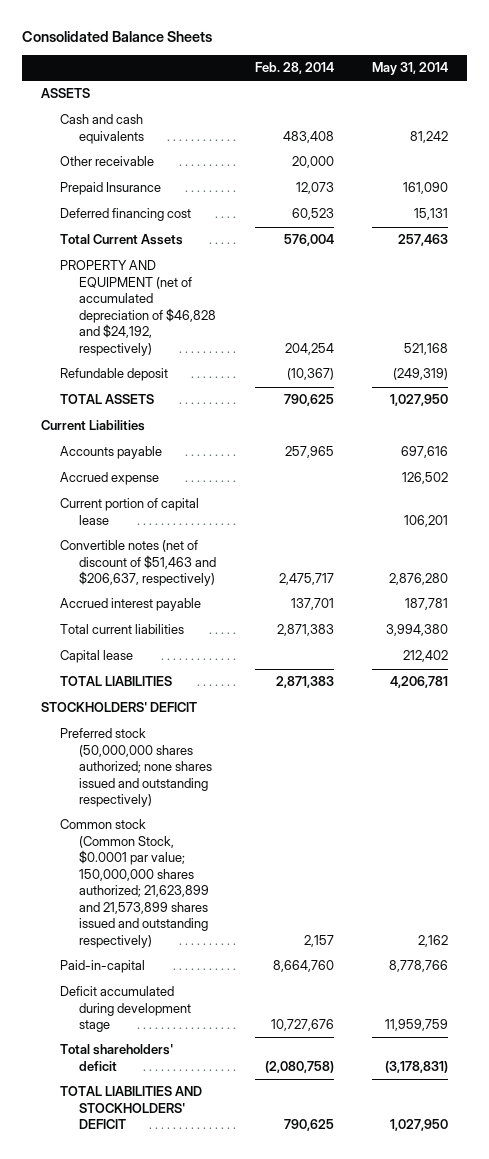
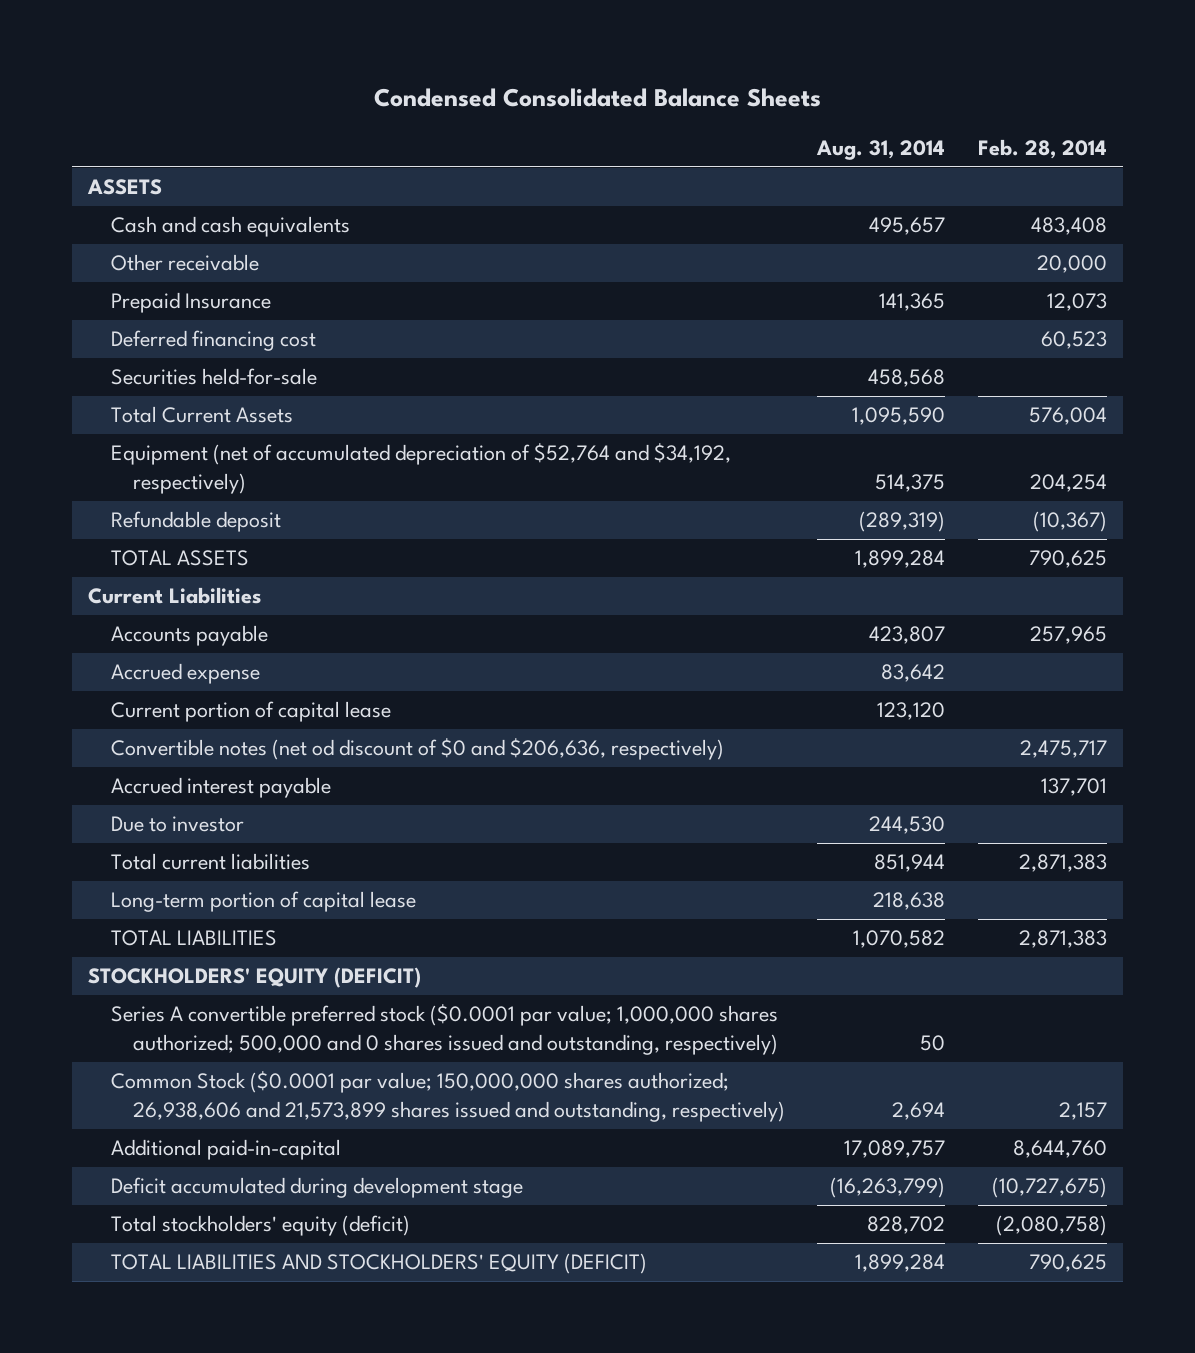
- Consolidated Balance Sheets
+ Condensed Consolidated Balance Sheets
- | Feb. 28, 2014 | May 31, 2014
+ | Aug. 31, 2014 | Feb. 28, 2014
+ Securities held-for-sale | 458,568 |
- PROPERTY AND EQUIPMENT (net of accumulated depreciation of $46,828 and $24,192, respectively) | 204,254 | 521,168
+ Equipment (net of accumulated depreciation of $52,764 and $34,192, respectively) | 514,375 | 204,254
- Convertible notes (net of discount of $51,463 and $206,637, respectively) | 2,475,717 | 2,876,280
+ Convertible notes (net od discount of $0 and $206,636, respectively) | | 2,475,717
+ Due to investor | 244,530 |
- Capital lease | | 212,402
+ Long-term portion of capital lease | 218,638 |
- STOCKHOLDERS' DEFICIT
- Preferred stock (50,000,000 shares authorized; none shares issued and outstanding respectively)
- Common stock (Common Stock, $0.0001 par value; 150,000,000 shares authorized; 21,623,899 and 21,573,899 shares issued and outstanding respectively) | 2,157 | 2,162
- Paid-in-capital | 8,664,760 | 8,778,766
- Deficit accumulated during development stage | 10,727,676 | 11,959,759
- Total shareholders' deficit | (2,080,758) | (3,178,831)
- TOTAL LIABILITIES AND STOCKHOLDERS' DEFICIT | 790,625 | 1,027,950
+ STOCKHOLDERS' EQUITY (DEFICIT)
+ Series A convertible preferred stock ($0.0001 par value; 1,000,000 shares authorized; 500,000 and 0 shares issued and outstanding, respectively) | 50 |
+ Common Stock ($0.0001 par value; 150,000,000 shares authorized; 26,938,606 and 21,573,899 shares issued and outstanding, respectively) | 2,694 | 2,157
+ Additional paid-in-capital | 17,089,757 | 8,644,760
+ Deficit accumulated during development stage | (16,263,799) | (10,727,675)
+ Total stockholders' equity (deficit) | 828,702 | (2,080,758)
+ TOTAL LIABILITIES AND STOCKHOLDERS' EQUITY (DEFICIT) | 1,899,284 | 790,625

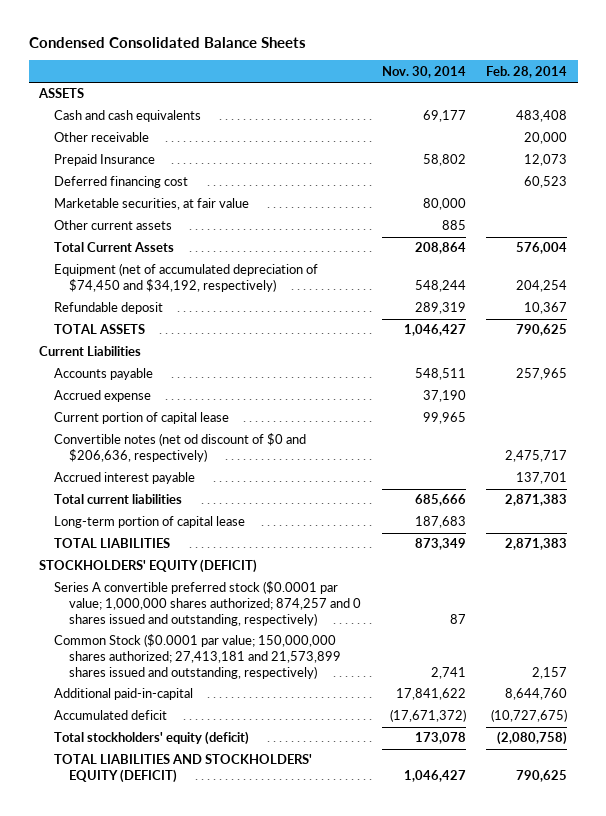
- | Aug. 31, 2014 | Feb. 28, 2014
+ | Nov. 30, 2014 | Feb. 28, 2014
- Securities held-for-sale | 458,568 |
+ Marketable securities, at fair value | 80,000 |
+ Other current assets | 885 |
- Equipment (net of accumulated depreciation of $52,764 and $34,192, respectively) | 514,375 | 204,254
- Refundable deposit | (289,319) | (10,367)
+ Equipment (net of accumulated depreciation of $74,450 and $34,192, respectively) | 548,244 | 204,254
+ Refundable deposit | 289,319 | 10,367
- Due to investor | 244,530 |
- Series A convertible preferred stock ($0.0001 par value; 1,000,000 shares authorized; 500,000 and 0 shares issued and outstanding, respectively) | 50 |
- Common Stock ($0.0001 par value; 150,000,000 shares authorized; 26,938,606 and 21,573,899 shares issued and outstanding, respectively) | 2,694 | 2,157
+ Series A convertible preferred stock ($0.0001 par value; 1,000,000 shares authorized; 874,257 and 0 shares issued and outstanding, respectively) | 87 |
+ Common Stock ($0.0001 par value; 150,000,000 shares authorized; 27,413,181 and 21,573,899 shares issued and outstanding, respectively) | 2,741 | 2,157
- Deficit accumulated during development stage | (16,263,799) | (10,727,675)
+ Accumulated deficit | (17,671,372) | (10,727,675)

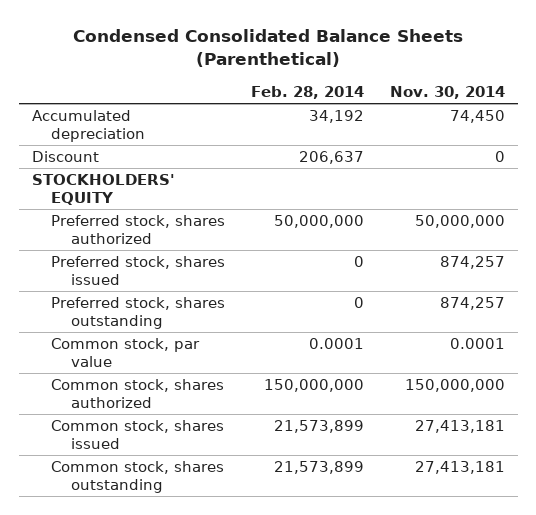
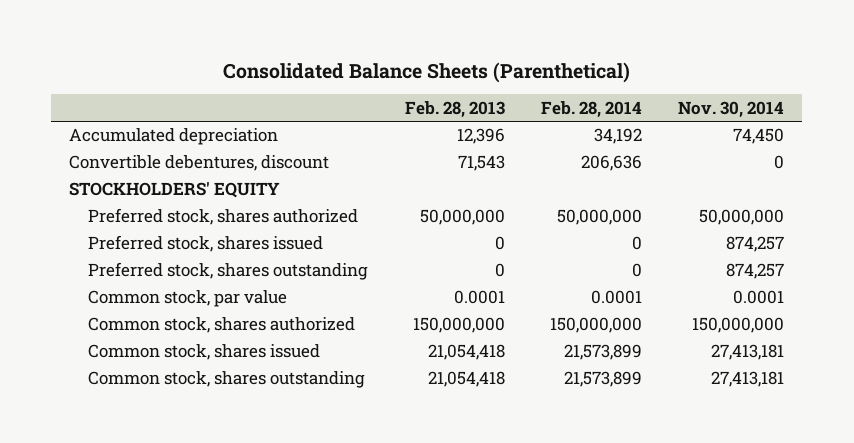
- Condensed Consolidated Balance Sheets (Parenthetical)
+ Consolidated Balance Sheets (Parenthetical)
- | Feb. 28, 2014 | Nov. 30, 2014
+ | Feb. 28, 2013 | Feb. 28, 2014 | Nov. 30, 2014
- Discount | 206,637 | 0
+ Convertible debentures, discount | 71,543 | 206,636 | 0

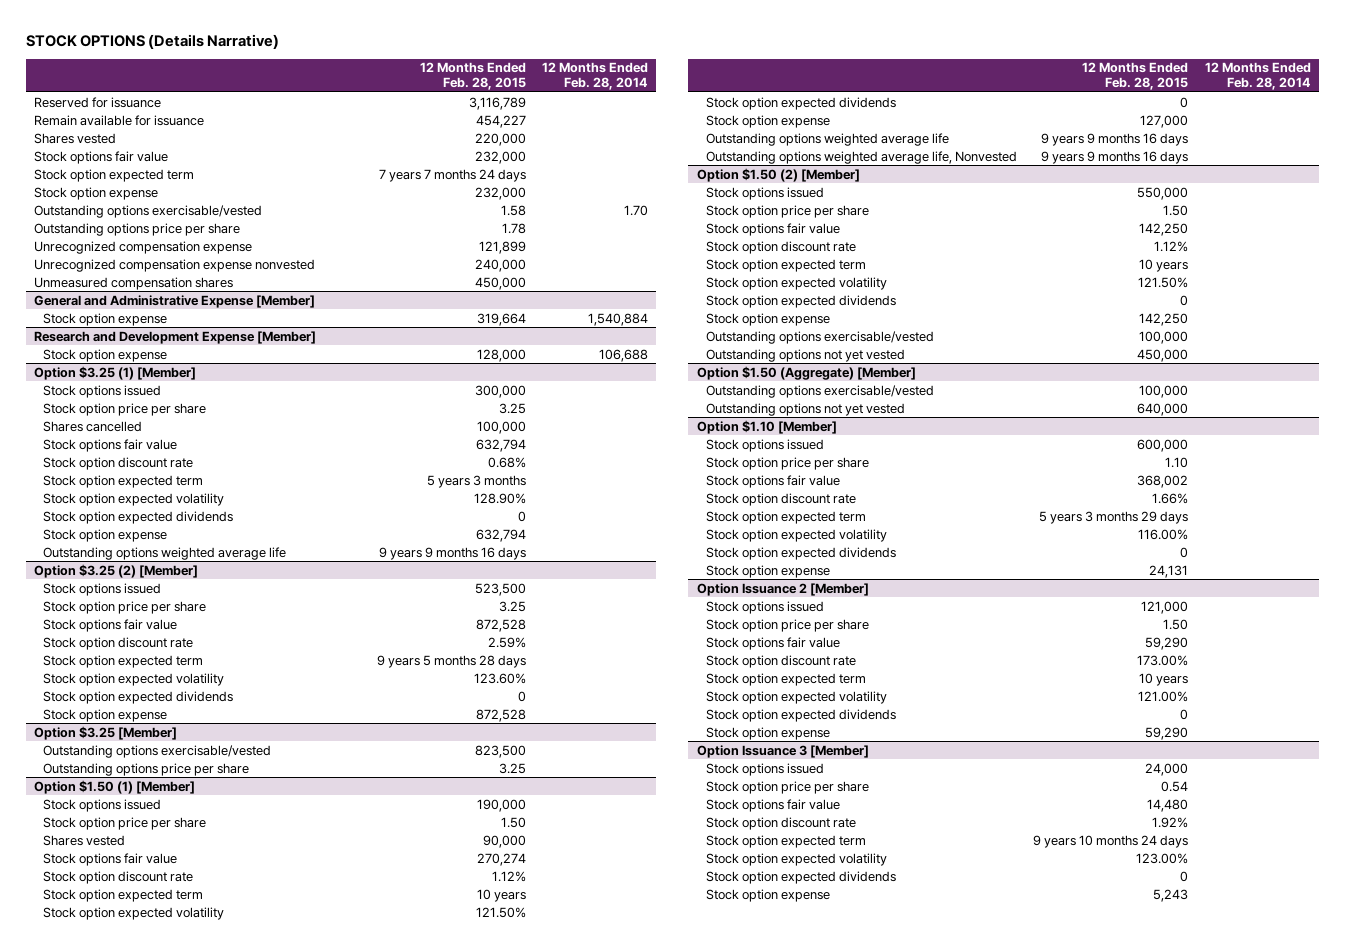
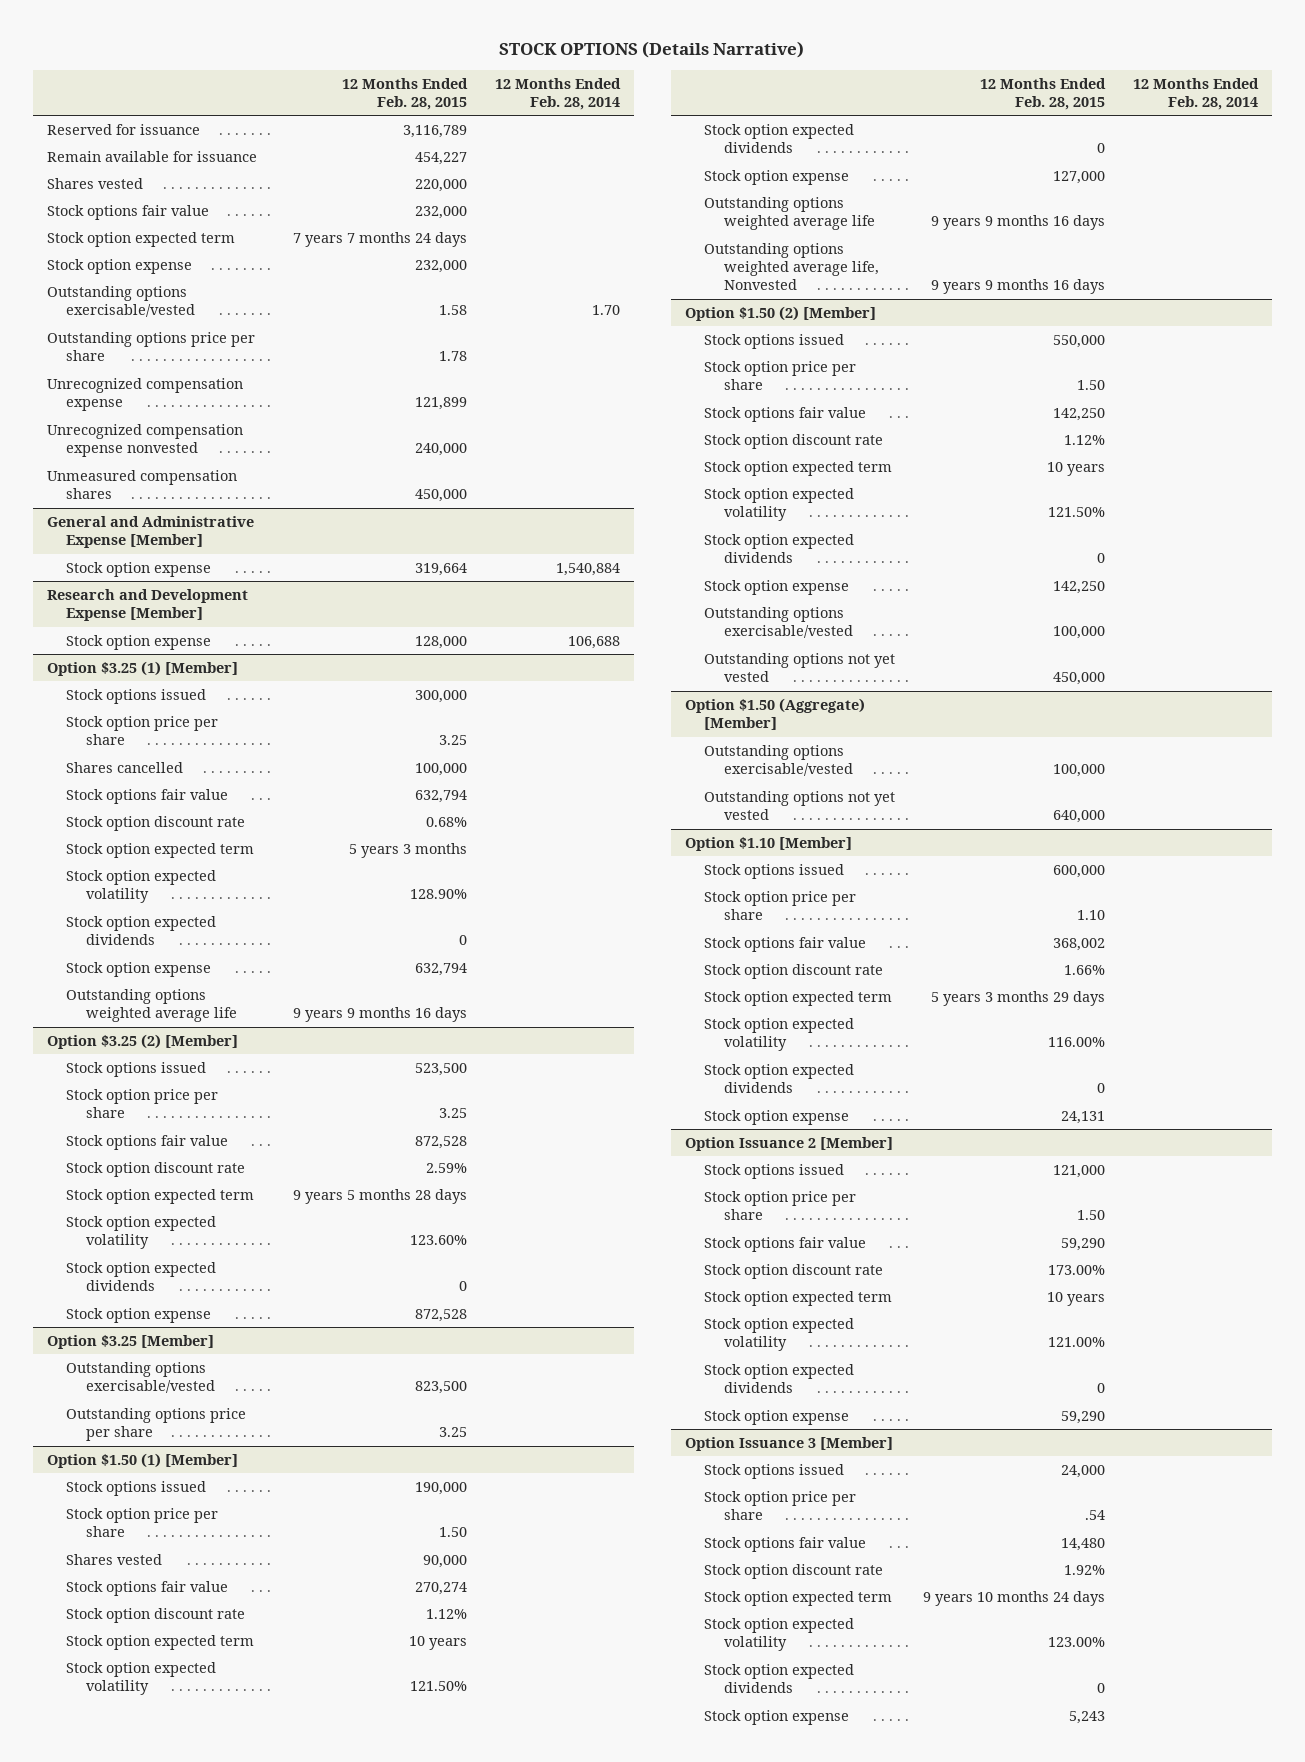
@ Option Issuance 3 [Member]
- Stock option price per share | 0.54 |
+ Stock option price per share | .54 |

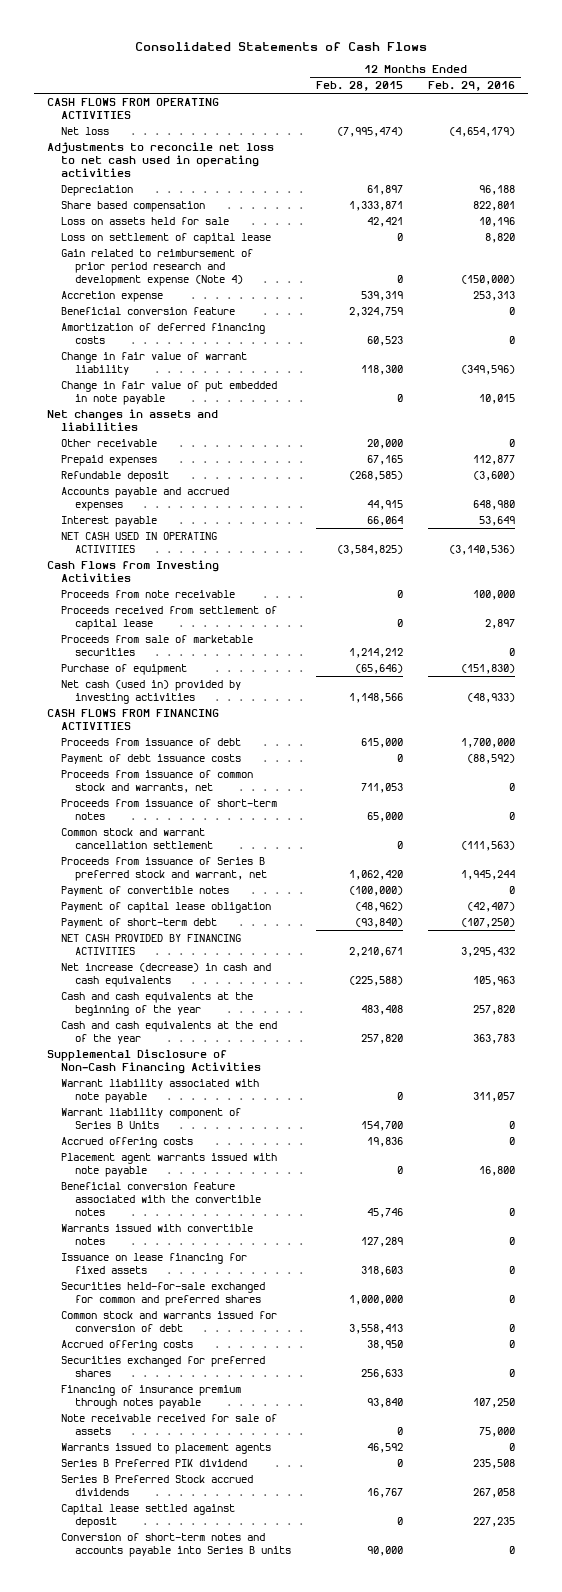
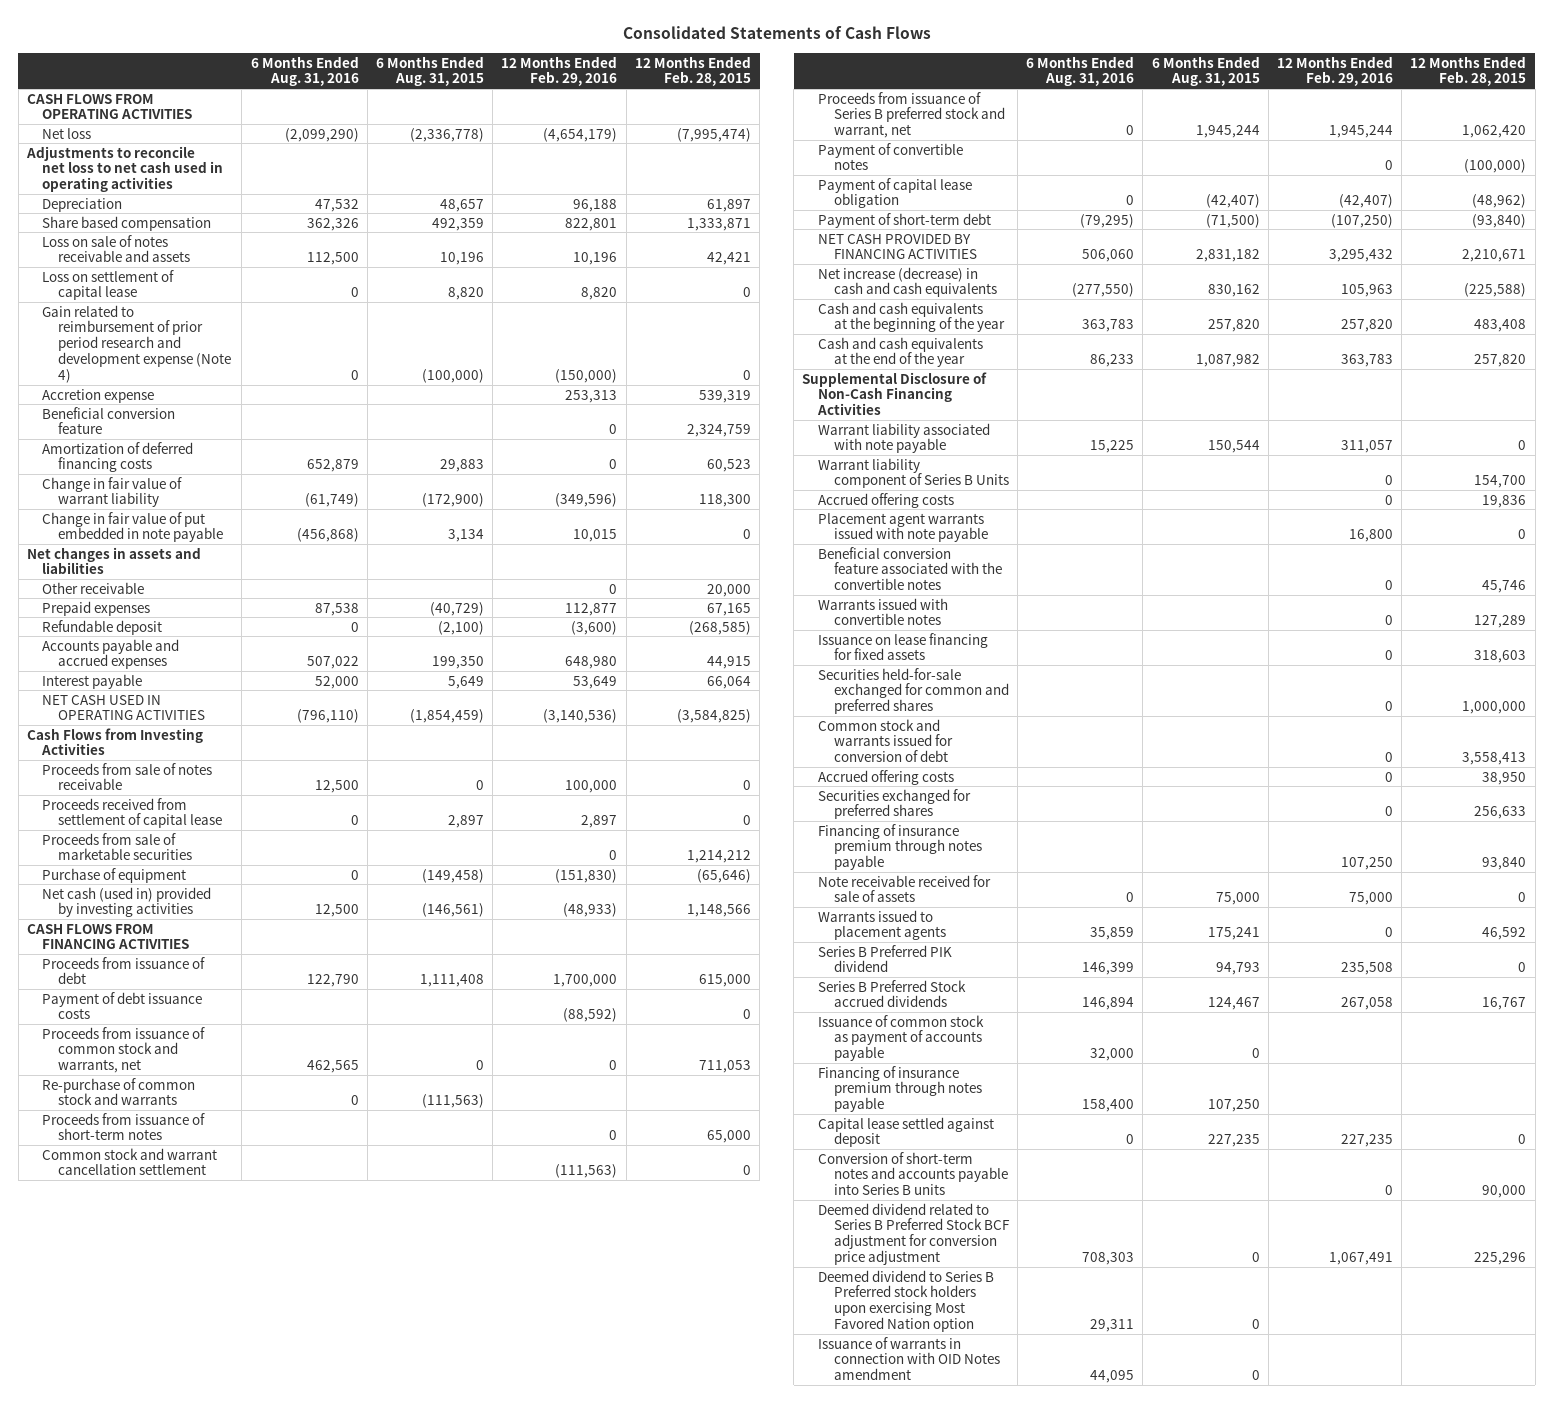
- | 12 Months Ended Feb. 28, 2015 | 12 Months Ended Feb. 29, 2016
+ | 6 Months Ended Aug. 31, 2016 | 6 Months Ended Aug. 31, 2015 | 12 Months Ended Feb. 29, 2016 | 12 Months Ended Feb. 28, 2015
- Loss on assets held for sale | 42,421 | 10,196
+ Loss on sale of notes receivable and assets | 112,500 | 10,196 | 10,196 | 42,421
- Proceeds from note receivable | 0 | 100,000
+ Proceeds from sale of notes receivable | 12,500 | 0 | 100,000 | 0
+ Re-purchase of common stock and warrants | 0 | (111,563) | |
+ Issuance of common stock as payment of accounts payable | 32,000 | 0 | |
+ Financing of insurance premium through notes payable | 158,400 | 107,250 | |
+ Deemed dividend related to Series B Preferred Stock BCF adjustment for conversion price adjustment | 708,303 | 0 | 1,067,491 | 225,296
+ Deemed dividend to Series B Preferred stock holders upon exercising Most Favored Nation option | 29,311 | 0 | |
+ Issuance of warrants in connection with OID Notes amendment | 44,095 | 0 | |

